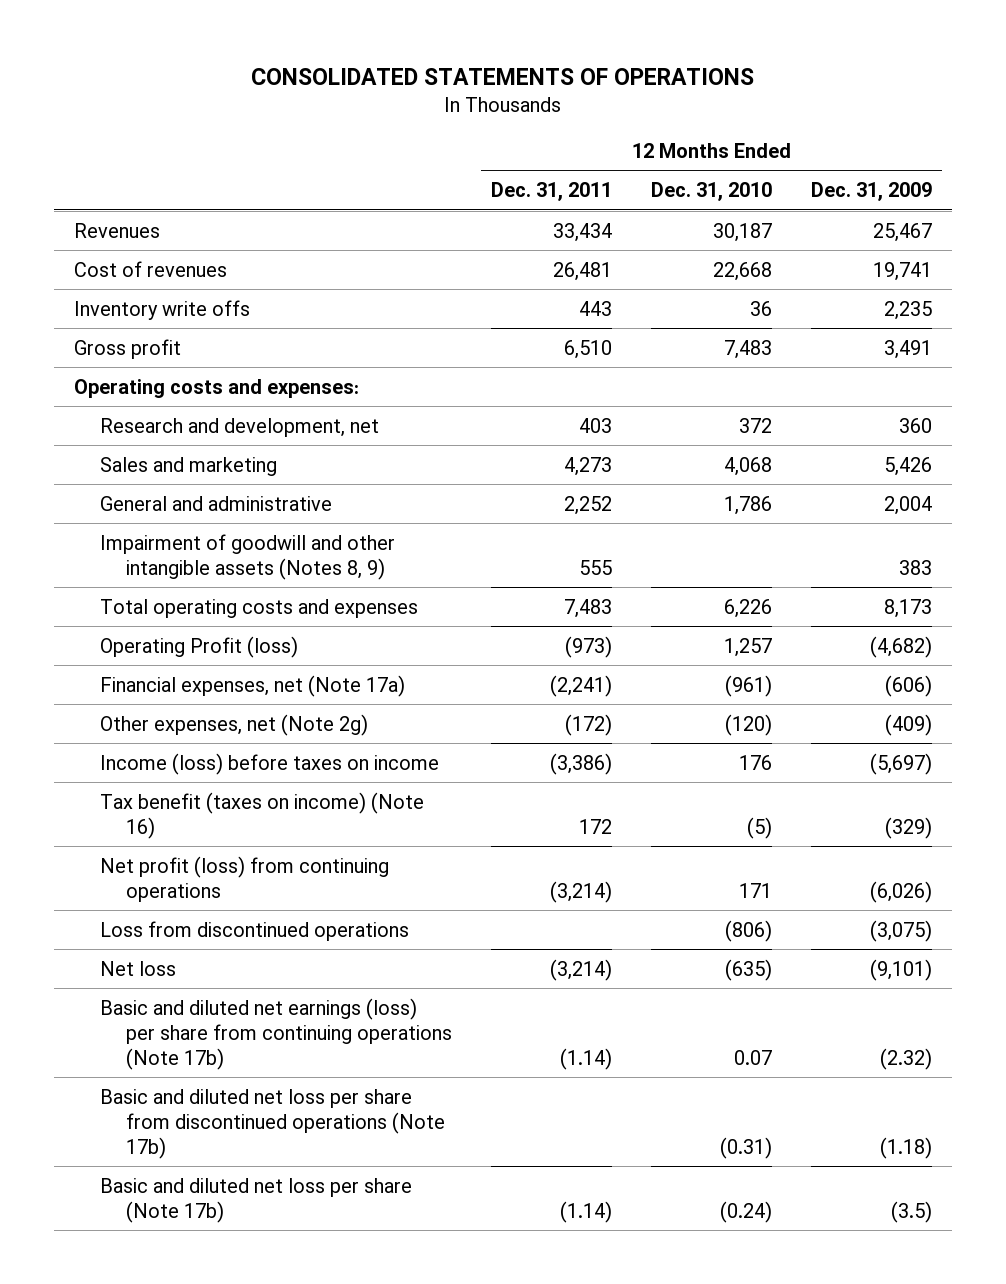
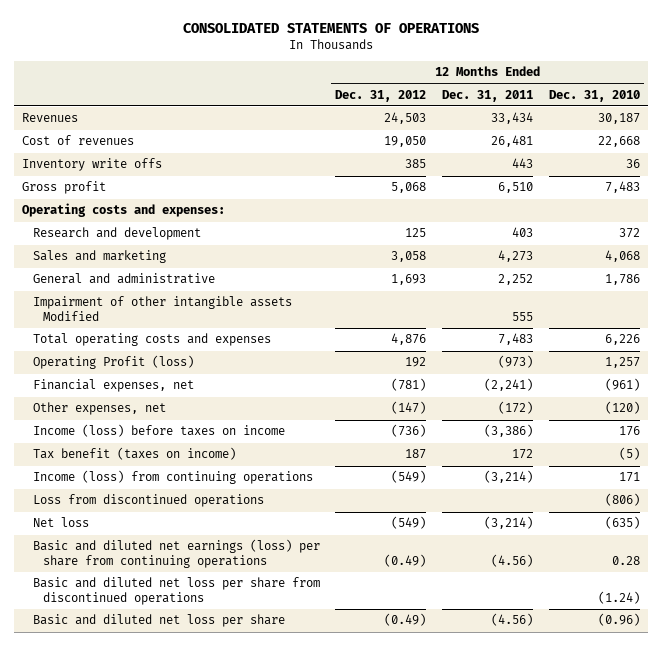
- | 12 Months Ended Dec. 31, 2011 | 12 Months Ended Dec. 31, 2010 | 12 Months Ended Dec. 31, 2009
+ | 12 Months Ended Dec. 31, 2012 | 12 Months Ended Dec. 31, 2011 | 12 Months Ended Dec. 31, 2010
- Research and development, net | 403 | 372 | 360
+ Research and development | 125 | 403 | 372
- Impairment of goodwill and other intangible assets (Notes 8, 9) | 555 | | 383
+ Impairment of other intangible assets Modified | | 555 |
- Financial expenses, net (Note 17a) | (2,241) | (961) | (606)
- Other expenses, net (Note 2g) | (172) | (120) | (409)
+ Financial expenses, net | (781) | (2,241) | (961)
+ Other expenses, net | (147) | (172) | (120)
- Tax benefit (taxes on income) (Note 16) | 172 | (5) | (329)
- Net profit (loss) from continuing operations | (3,214) | 171 | (6,026)
+ Tax benefit (taxes on income) | 187 | 172 | (5)
+ Income (loss) from continuing operations | (549) | (3,214) | 171
- Basic and diluted net earnings (loss) per share from continuing operations (Note 17b) | (1.14) | 0.07 | (2.32)
- Basic and diluted net loss per share from discontinued operations (Note 17b) | | (0.31) | (1.18)
- Basic and diluted net loss per share (Note 17b) | (1.14) | (0.24) | (3.5)
+ Basic and diluted net earnings (loss) per share from continuing operations | (0.49) | (4.56) | 0.28
+ Basic and diluted net loss per share from discontinued operations | | | (1.24)
+ Basic and diluted net loss per share | (0.49) | (4.56) | (0.96)

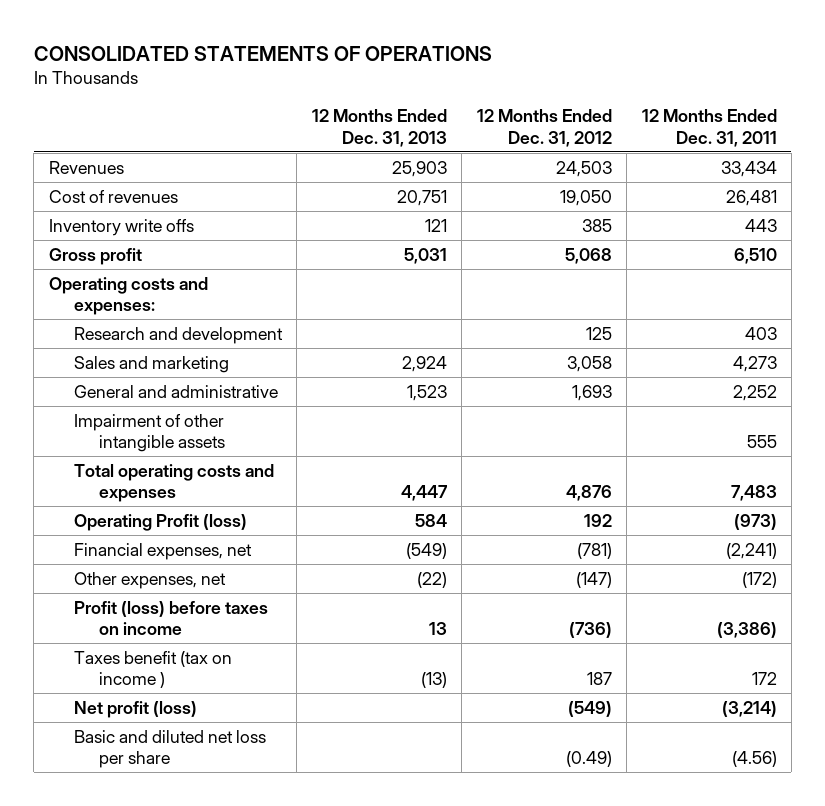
- | 12 Months Ended Dec. 31, 2012 | 12 Months Ended Dec. 31, 2011 | 12 Months Ended Dec. 31, 2010
+ | 12 Months Ended Dec. 31, 2013 | 12 Months Ended Dec. 31, 2012 | 12 Months Ended Dec. 31, 2011
- Impairment of other intangible assets Modified | | 555 |
+ Impairment of other intangible assets | | | 555
- Income (loss) before taxes on income | (736) | (3,386) | 176
- Tax benefit (taxes on income) | 187 | 172 | (5)
- Income (loss) from continuing operations | (549) | (3,214) | 171
- Loss from discontinued operations | | | (806)
- Net loss | (549) | (3,214) | (635)
- Basic and diluted net earnings (loss) per share from continuing operations | (0.49) | (4.56) | 0.28
- Basic and diluted net loss per share from discontinued operations | | | (1.24)
+ Profit (loss) before taxes on income | 13 | (736) | (3,386)
+ Taxes benefit (tax on income ) | (13) | 187 | 172
+ Net profit (loss) | | (549) | (3,214)

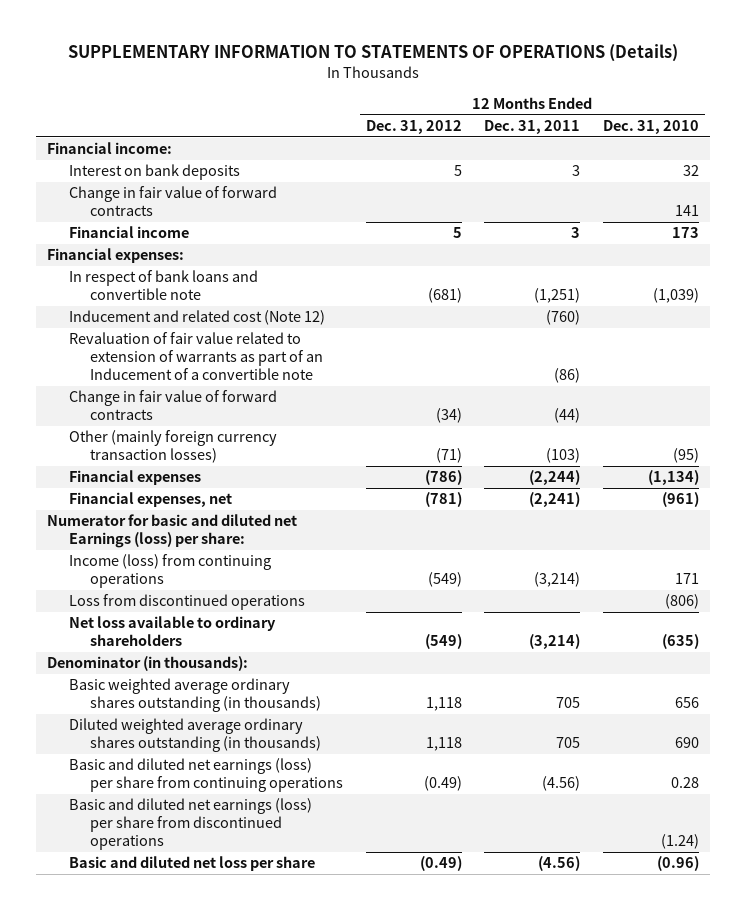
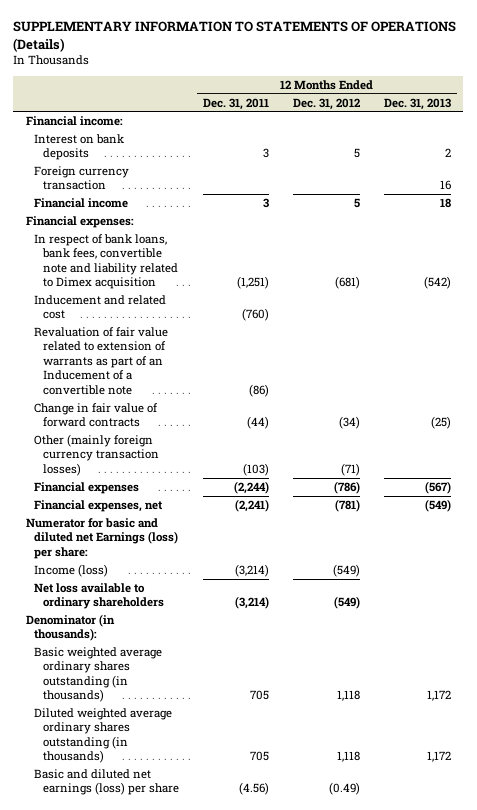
- | 12 Months Ended Dec. 31, 2012 | 12 Months Ended Dec. 31, 2011 | 12 Months Ended Dec. 31, 2010
+ | 12 Months Ended Dec. 31, 2011 | 12 Months Ended Dec. 31, 2012 | 12 Months Ended Dec. 31, 2013
- Change in fair value of forward contracts | | | 141
+ Foreign currency transaction | | | 16
- In respect of bank loans and convertible note | (681) | (1,251) | (1,039)
- Inducement and related cost (Note 12) | | (760) |
+ In respect of bank loans, bank fees, convertible note and liability related to Dimex acquisition | (1,251) | (681) | (542)
+ Inducement and related cost | (760) | |
- Income (loss) from continuing operations | (549) | (3,214) | 171
- Loss from discontinued operations | | | (806)
+ Income (loss) | (3,214) | (549) |
- Basic and diluted net earnings (loss) per share from continuing operations | (0.49) | (4.56) | 0.28
- Basic and diluted net earnings (loss) per share from discontinued operations | | | (1.24)
- Basic and diluted net loss per share | (0.49) | (4.56) | (0.96)
+ Basic and diluted net earnings (loss) per share | (4.56) | (0.49) |

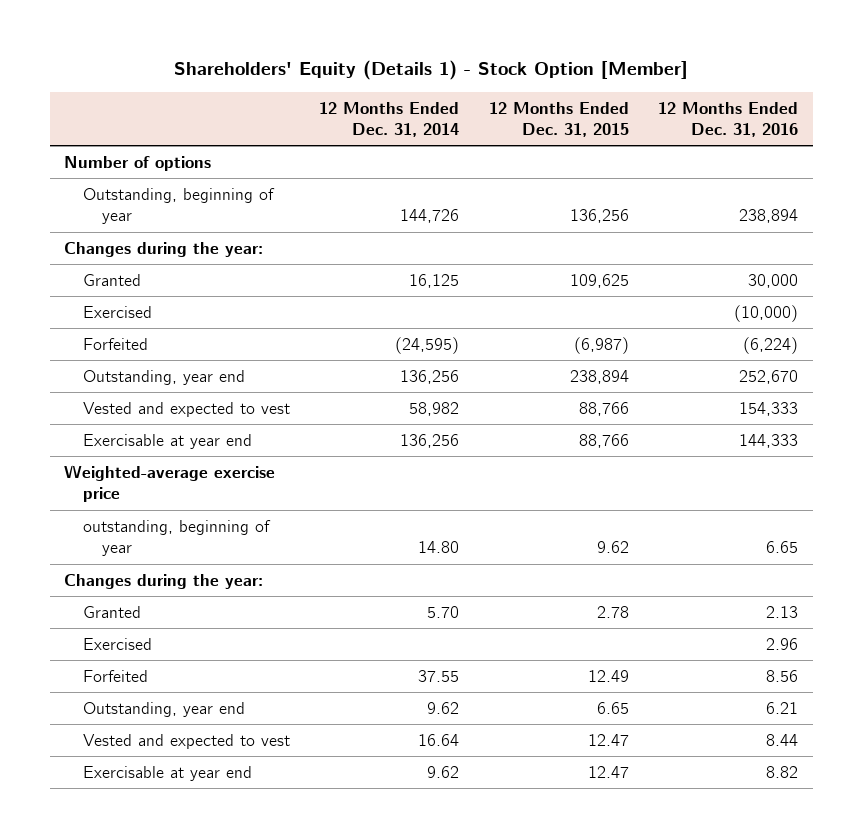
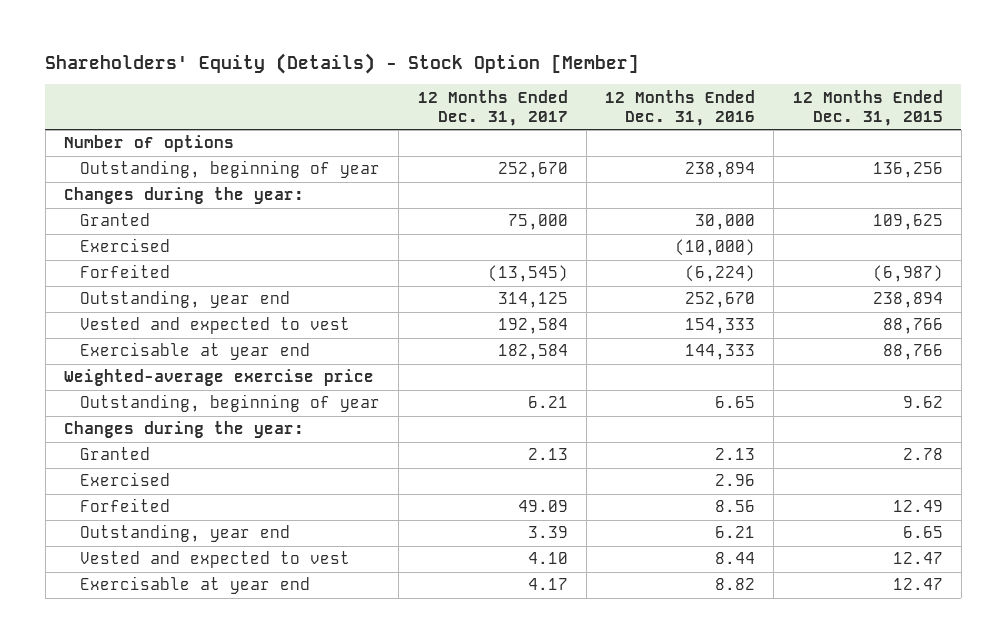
- Shareholders' Equity (Details 1) - Stock Option [Member]
+ Shareholders' Equity (Details) - Stock Option [Member]
- | 12 Months Ended Dec. 31, 2014 | 12 Months Ended Dec. 31, 2015 | 12 Months Ended Dec. 31, 2016
+ | 12 Months Ended Dec. 31, 2017 | 12 Months Ended Dec. 31, 2016 | 12 Months Ended Dec. 31, 2015
- outstanding, beginning of year | 14.80 | 9.62 | 6.65
+ Outstanding, beginning of year | 6.21 | 6.65 | 9.62

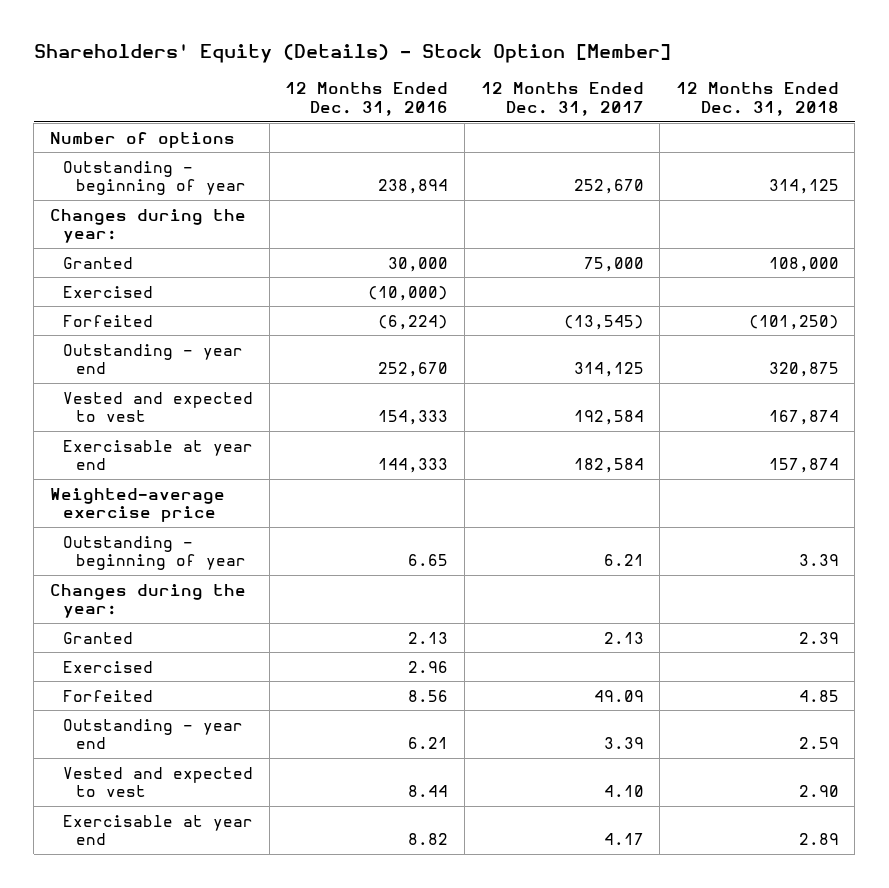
- | 12 Months Ended Dec. 31, 2017 | 12 Months Ended Dec. 31, 2016 | 12 Months Ended Dec. 31, 2015
+ | 12 Months Ended Dec. 31, 2016 | 12 Months Ended Dec. 31, 2017 | 12 Months Ended Dec. 31, 2018
- Outstanding, beginning of year | 252,670 | 238,894 | 136,256
+ Outstanding - beginning of year | 238,894 | 252,670 | 314,125
- Outstanding, year end | 314,125 | 252,670 | 238,894
+ Outstanding - year end | 252,670 | 314,125 | 320,875
- Outstanding, beginning of year | 6.21 | 6.65 | 9.62
+ Outstanding - beginning of year | 6.65 | 6.21 | 3.39
- Outstanding, year end | 3.39 | 6.21 | 6.65
+ Outstanding - year end | 6.21 | 3.39 | 2.59

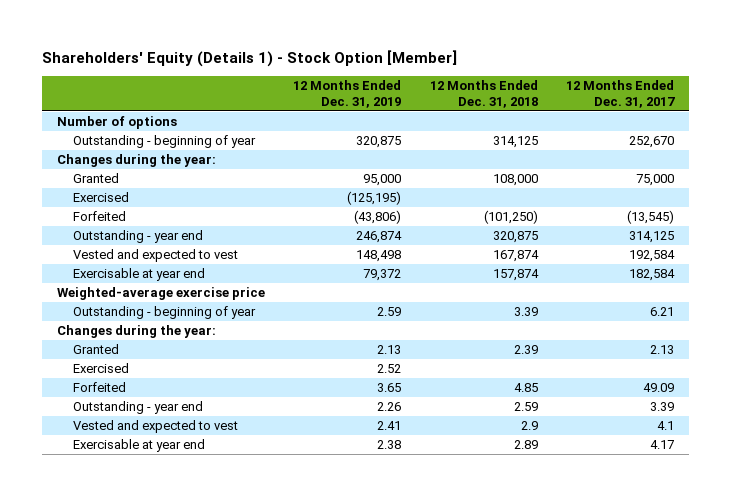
- Shareholders' Equity (Details) - Stock Option [Member]
+ Shareholders' Equity (Details 1) - Stock Option [Member]
- | 12 Months Ended Dec. 31, 2016 | 12 Months Ended Dec. 31, 2017 | 12 Months Ended Dec. 31, 2018
+ | 12 Months Ended Dec. 31, 2019 | 12 Months Ended Dec. 31, 2018 | 12 Months Ended Dec. 31, 2017
- Vested and expected to vest | 8.44 | 4.10 | 2.90
+ Vested and expected to vest | 2.41 | 2.9 | 4.1

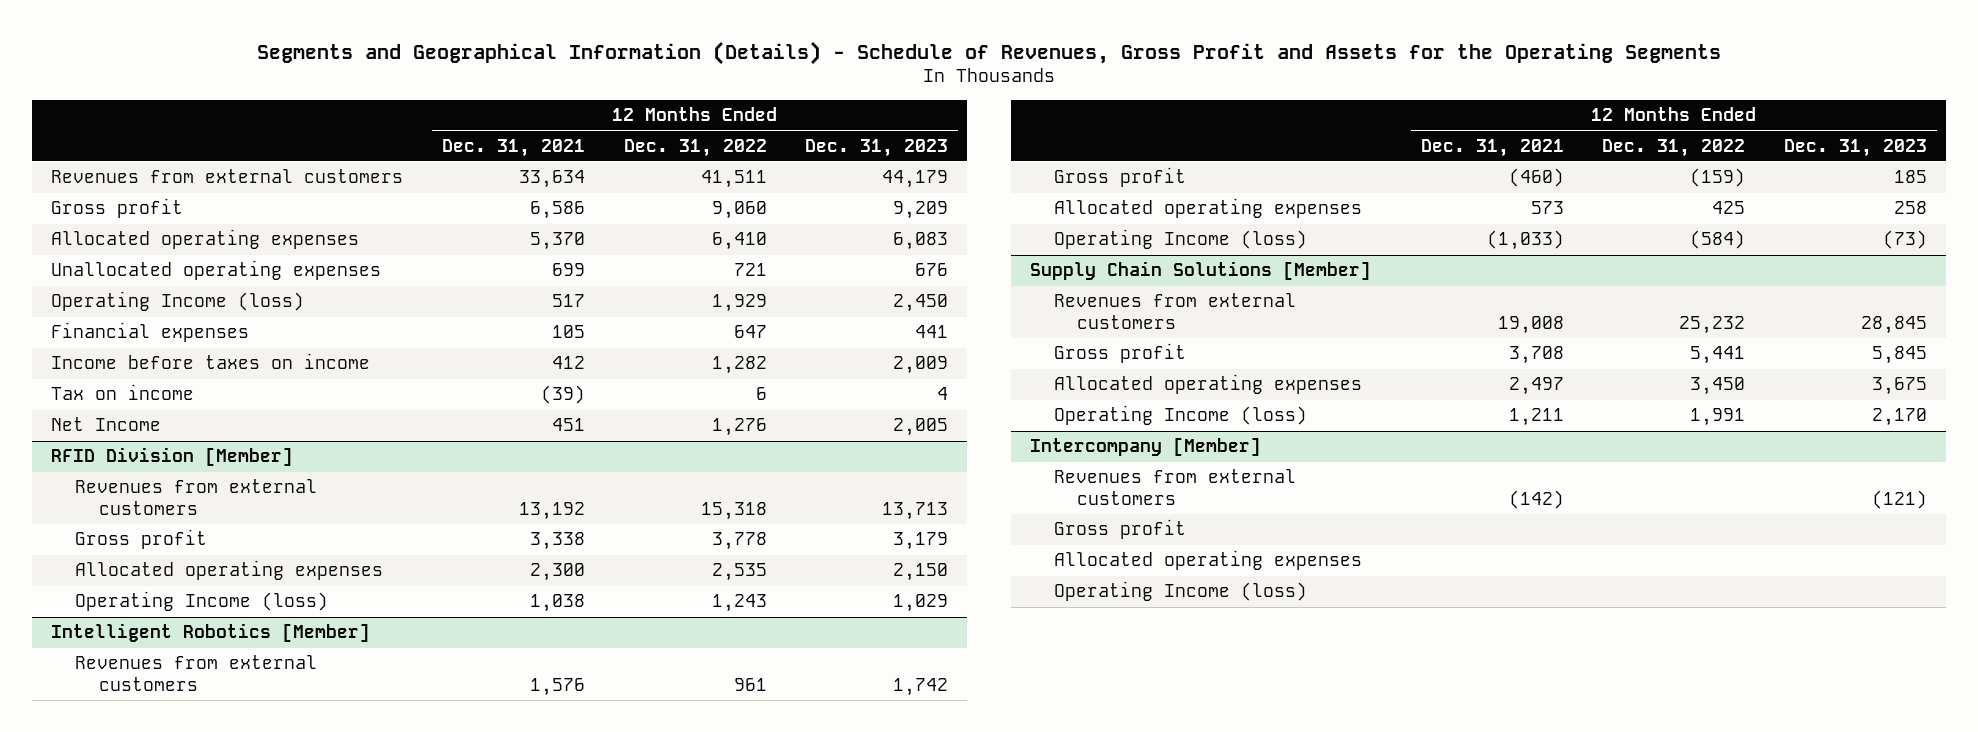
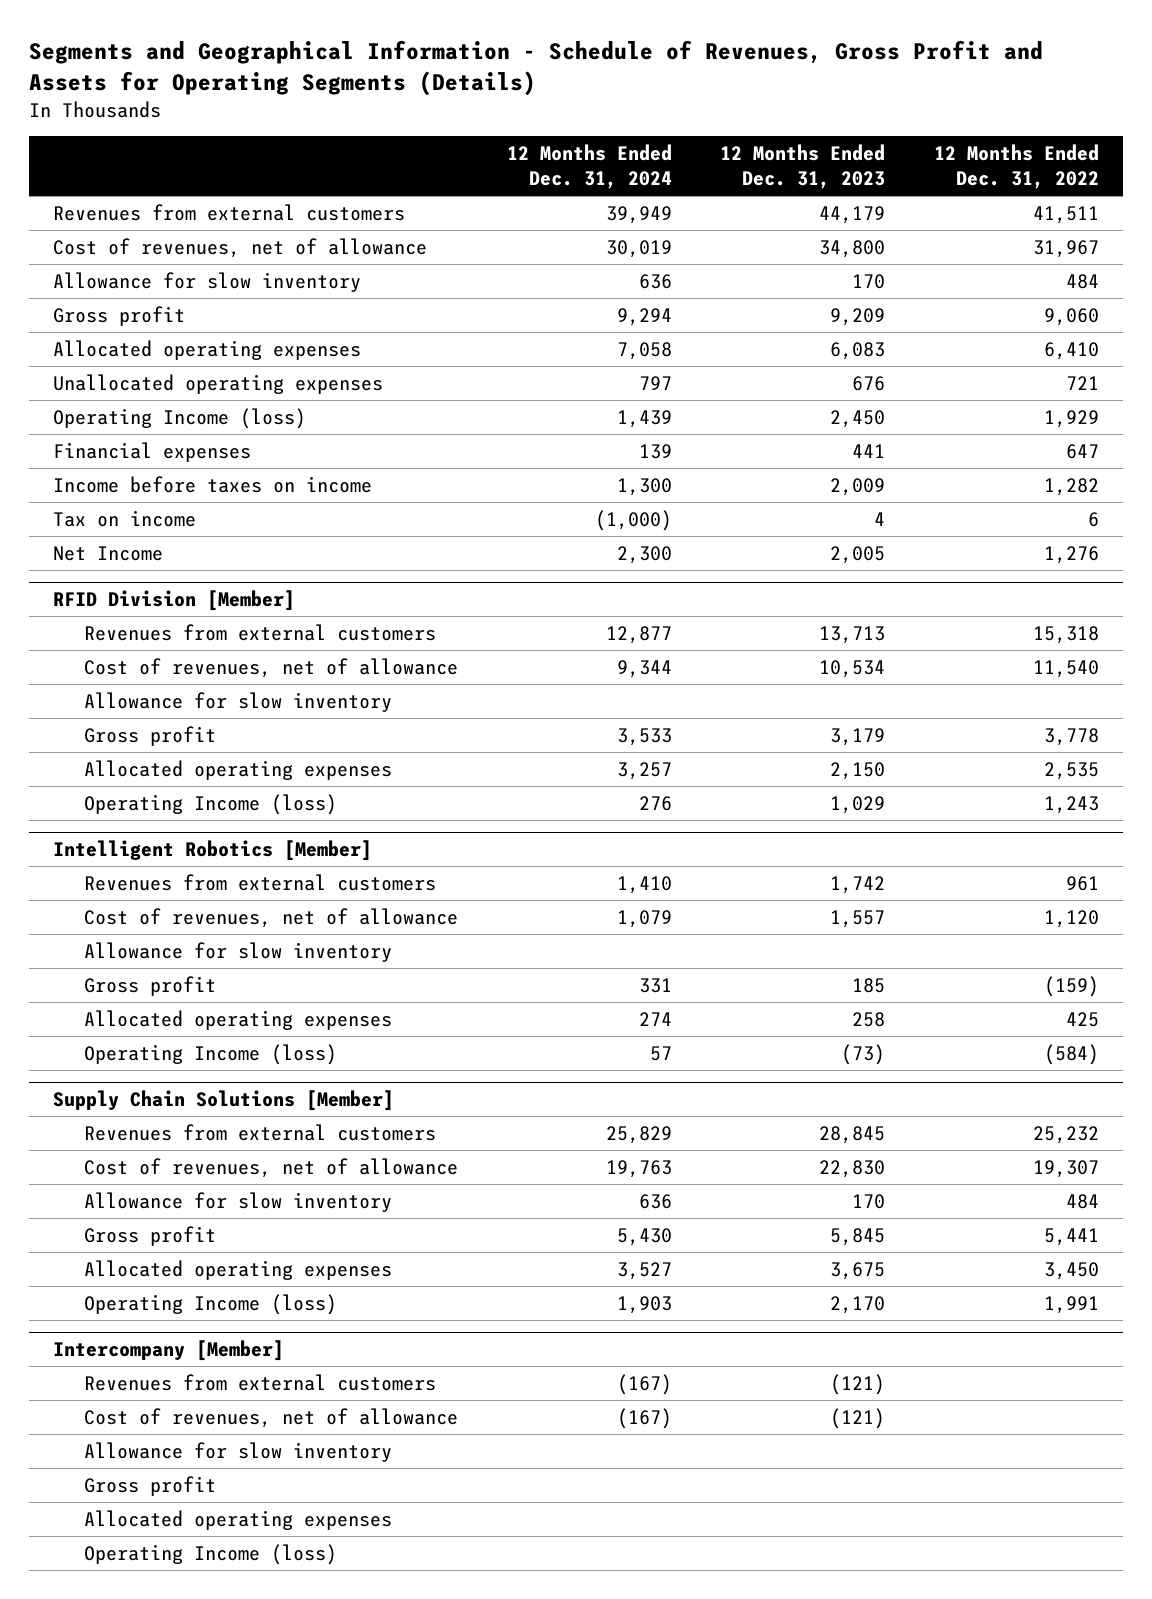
- Segments and Geographical Information (Details) - Schedule of Revenues, Gross Profit and Assets for the Operating Segments
+ Segments and Geographical Information - Schedule of Revenues, Gross Profit and Assets for Operating Segments (Details)
- | 12 Months Ended Dec. 31, 2021 | 12 Months Ended Dec. 31, 2022 | 12 Months Ended Dec. 31, 2023
+ | 12 Months Ended Dec. 31, 2024 | 12 Months Ended Dec. 31, 2023 | 12 Months Ended Dec. 31, 2022
+ Cost of revenues, net of allowance | 30,019 | 34,800 | 31,967
+ Allowance for slow inventory | 636 | 170 | 484
@ RFID Division [Member]
+ Cost of revenues, net of allowance | 9,344 | 10,534 | 11,540
+ Allowance for slow inventory
@ Intelligent Robotics [Member]
+ Cost of revenues, net of allowance | 1,079 | 1,557 | 1,120
+ Allowance for slow inventory
@ Supply Chain Solutions [Member]
+ Cost of revenues, net of allowance | 19,763 | 22,830 | 19,307
+ Allowance for slow inventory | 636 | 170 | 484
@ Intercompany [Member]
+ Cost of revenues, net of allowance | (167) | (121) |
+ Allowance for slow inventory

